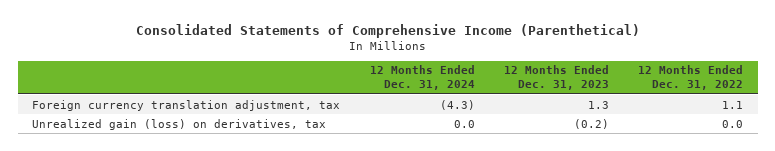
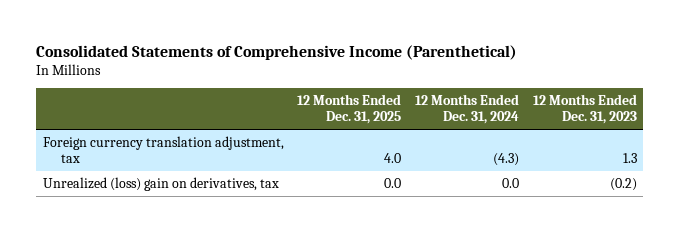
- | 12 Months Ended Dec. 31, 2024 | 12 Months Ended Dec. 31, 2023 | 12 Months Ended Dec. 31, 2022
+ | 12 Months Ended Dec. 31, 2025 | 12 Months Ended Dec. 31, 2024 | 12 Months Ended Dec. 31, 2023
- Unrealized gain (loss) on derivatives, tax | 0.0 | (0.2) | 0.0
+ Unrealized (loss) gain on derivatives, tax | 0.0 | 0.0 | (0.2)

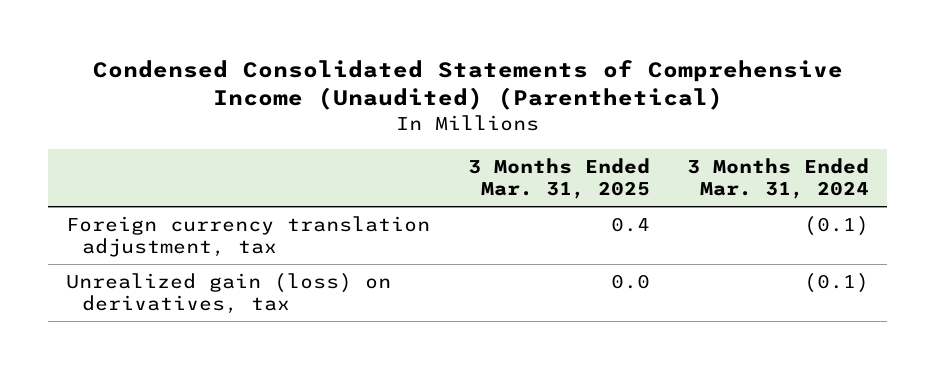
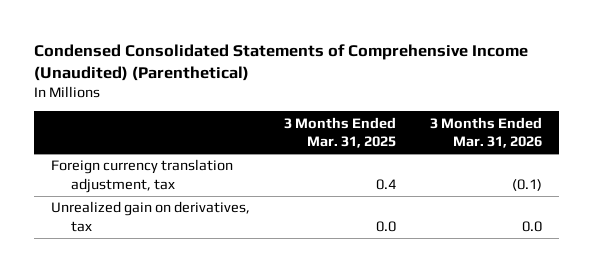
- | 3 Months Ended Mar. 31, 2025 | 3 Months Ended Mar. 31, 2024
+ | 3 Months Ended Mar. 31, 2025 | 3 Months Ended Mar. 31, 2026
- Unrealized gain (loss) on derivatives, tax | 0.0 | (0.1)
+ Unrealized gain on derivatives, tax | 0.0 | 0.0

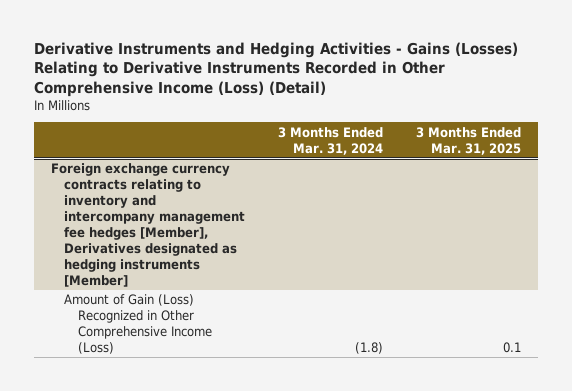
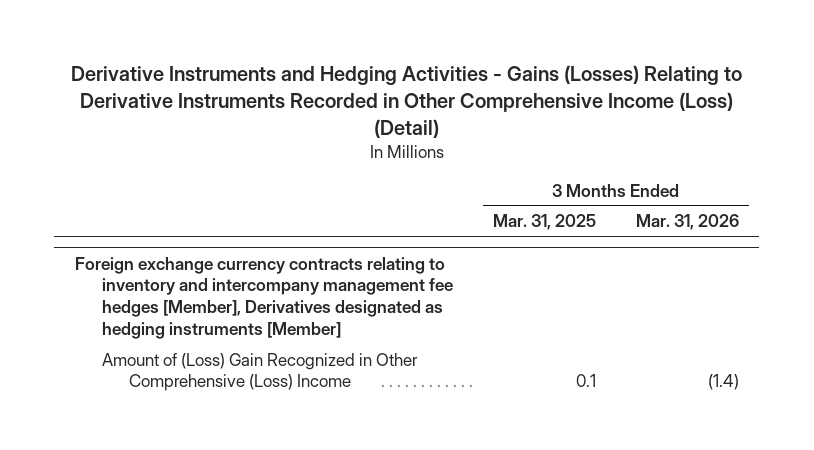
- | 3 Months Ended Mar. 31, 2024 | 3 Months Ended Mar. 31, 2025
+ | 3 Months Ended Mar. 31, 2025 | 3 Months Ended Mar. 31, 2026
@ Foreign exchange currency contracts relating to inventory and intercompany management fee hedges [Member], Derivatives designated as hedging instruments [Member]
- Amount of Gain (Loss) Recognized in Other Comprehensive Income (Loss) | (1.8) | 0.1
+ Amount of (Loss) Gain Recognized in Other Comprehensive (Loss) Income | 0.1 | (1.4)

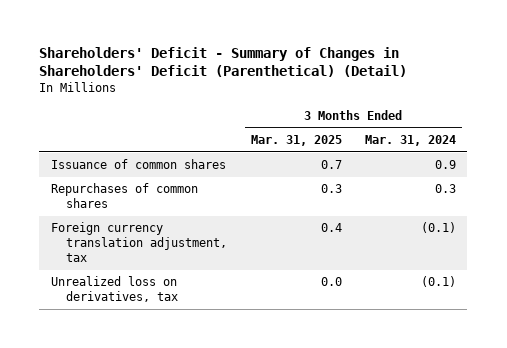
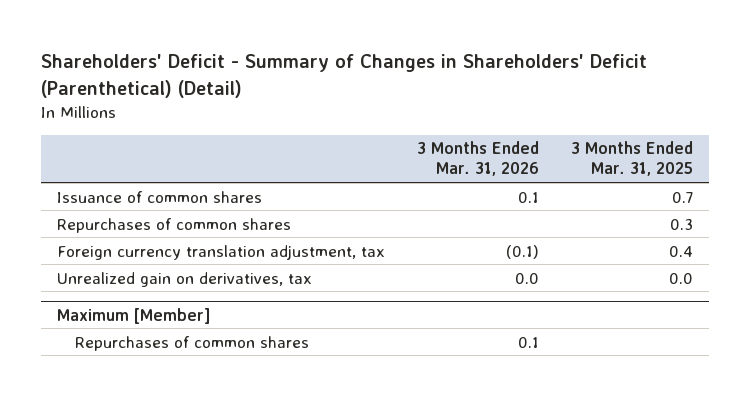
- | 3 Months Ended Mar. 31, 2025 | 3 Months Ended Mar. 31, 2024
+ | 3 Months Ended Mar. 31, 2026 | 3 Months Ended Mar. 31, 2025
- Unrealized loss on derivatives, tax | 0.0 | (0.1)
+ Unrealized gain on derivatives, tax | 0.0 | 0.0
+ Maximum [Member]
+ Repurchases of common shares | 0.1 |

